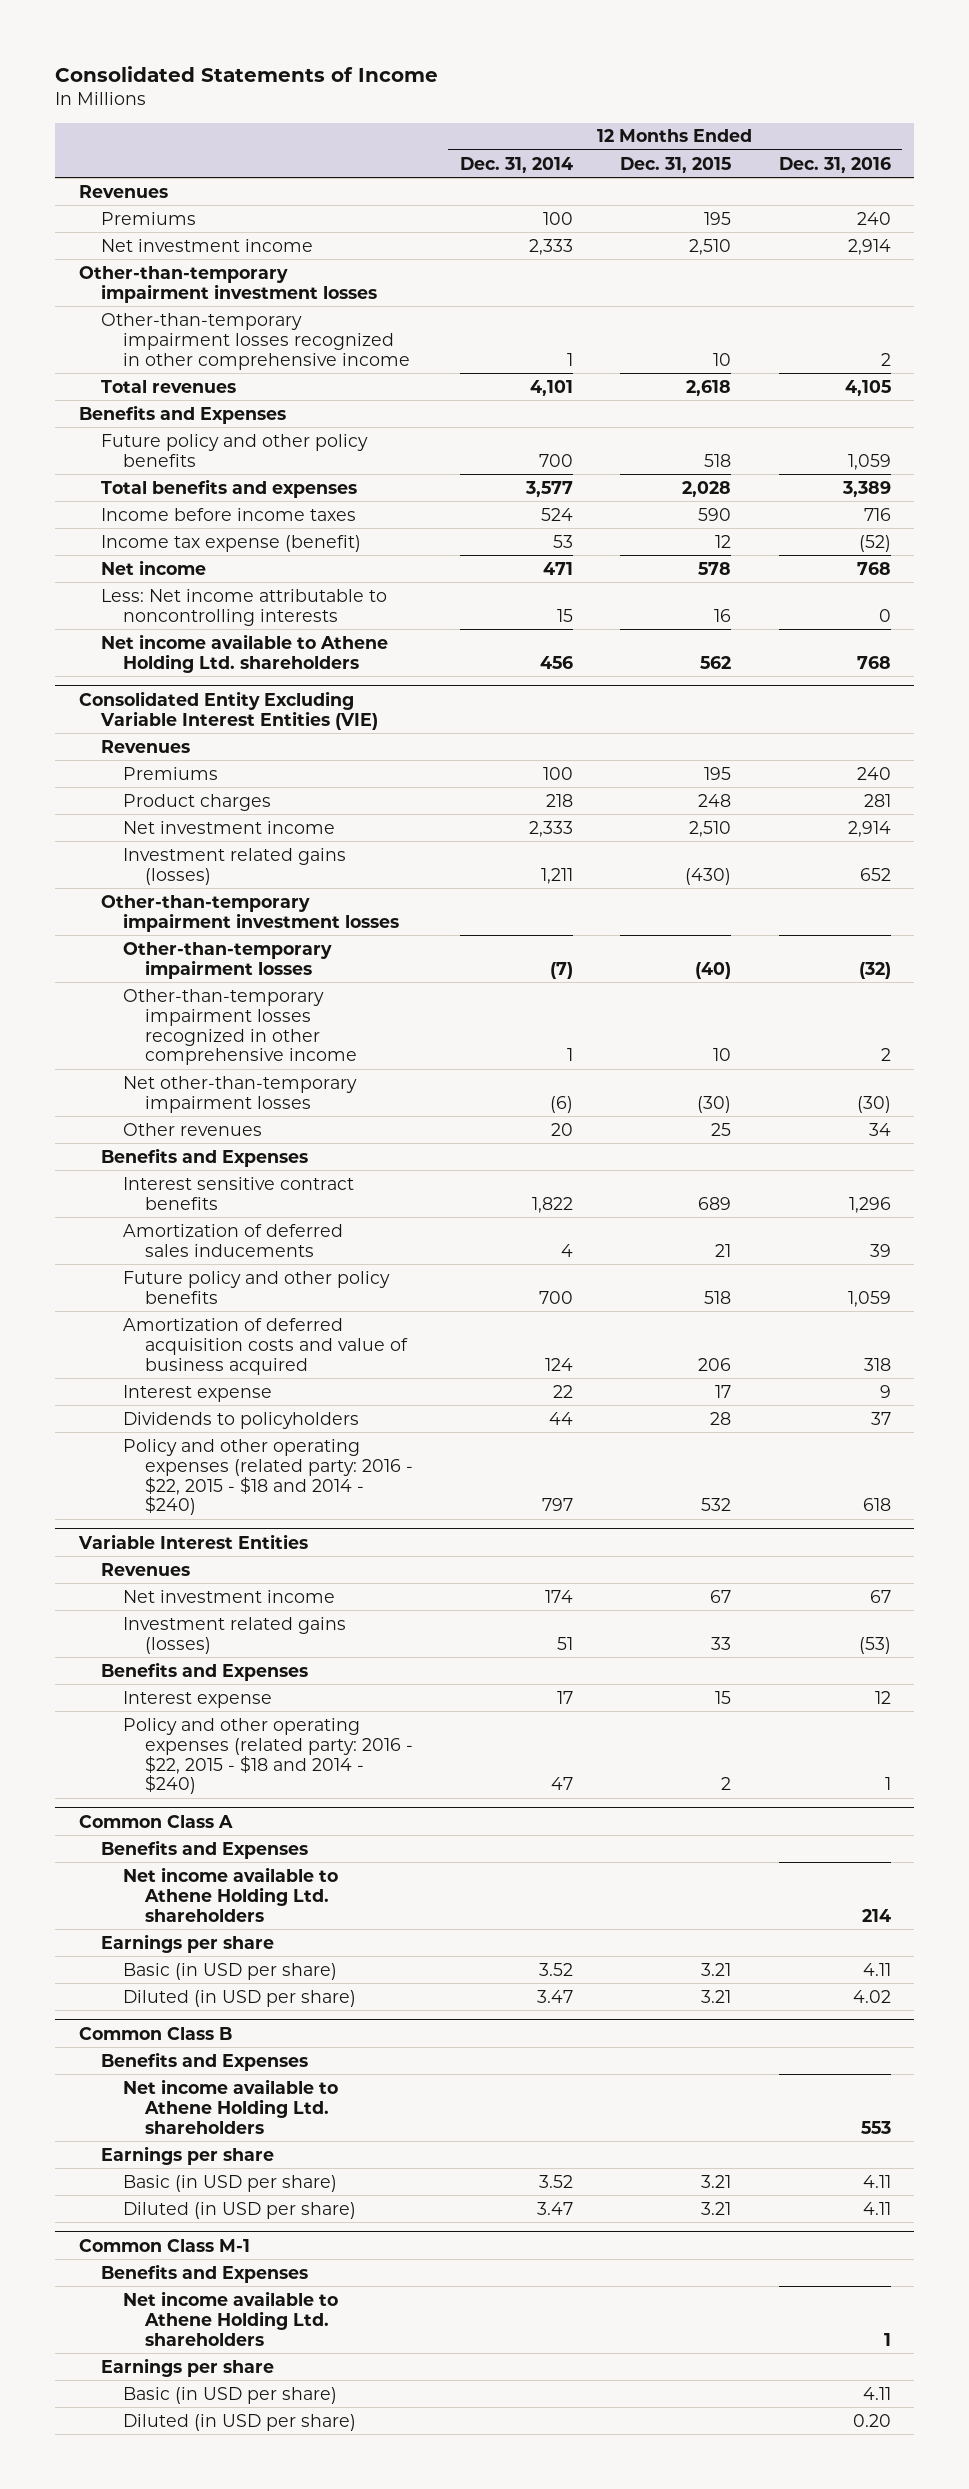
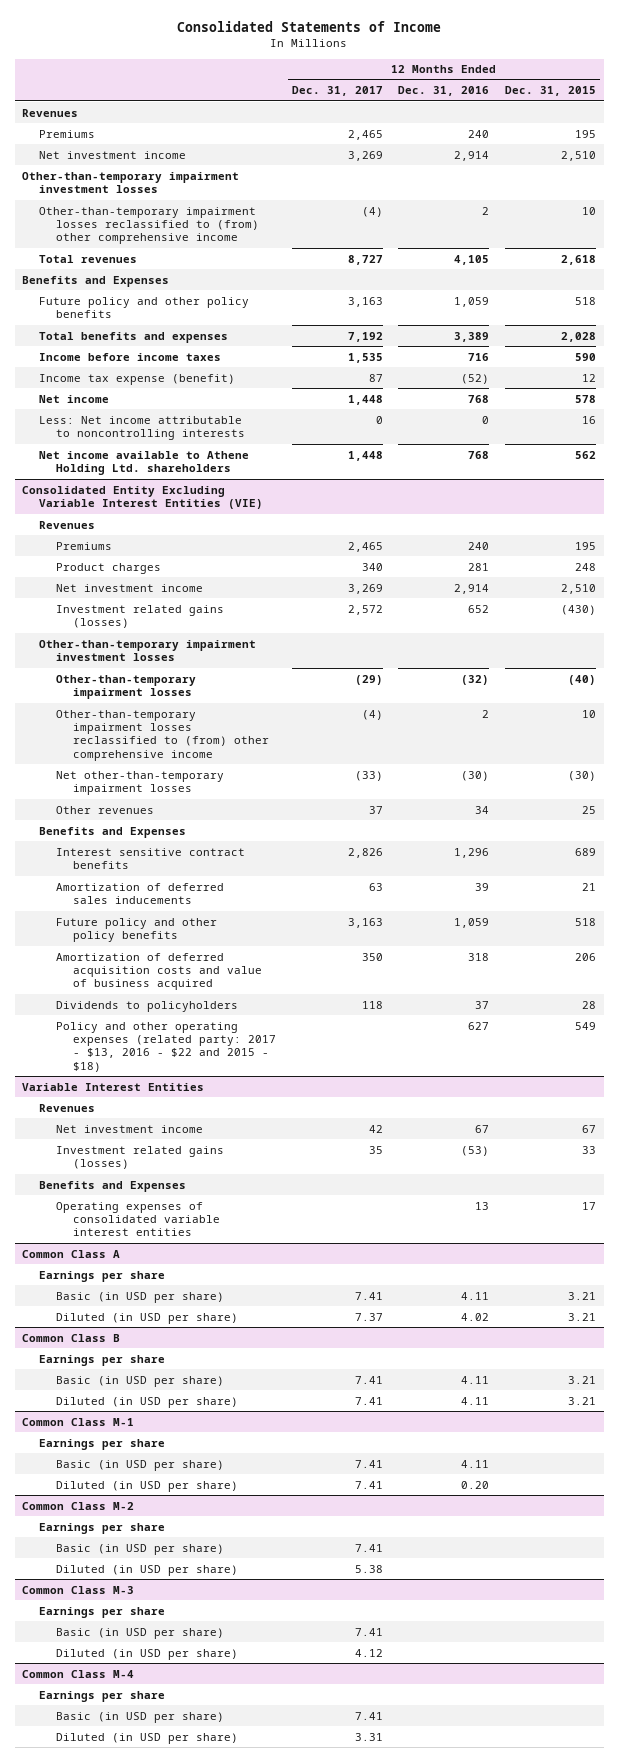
- | 12 Months Ended Dec. 31, 2014 | 12 Months Ended Dec. 31, 2015 | 12 Months Ended Dec. 31, 2016
+ | 12 Months Ended Dec. 31, 2017 | 12 Months Ended Dec. 31, 2016 | 12 Months Ended Dec. 31, 2015
- Other-than-temporary impairment losses recognized in other comprehensive income | 1 | 10 | 2
+ Other-than-temporary impairment losses reclassified to (from) other comprehensive income | (4) | 2 | 10
@ Consolidated Entity Excluding Variable Interest Entities (VIE)
- Other-than-temporary impairment losses recognized in other comprehensive income | 1 | 10 | 2
+ Other-than-temporary impairment losses reclassified to (from) other comprehensive income | (4) | 2 | 10
- Interest expense | 22 | 17 | 9
- Policy and other operating expenses (related party: 2016 - $22, 2015 - $18 and 2014 - $240) | 797 | 532 | 618
+ Policy and other operating expenses (related party: 2017 - $13, 2016 - $22 and 2015 - $18) | | 627 | 549
@ Variable Interest Entities
- Interest expense | 17 | 15 | 12
- Policy and other operating expenses (related party: 2016 - $22, 2015 - $18 and 2014 - $240) | 47 | 2 | 1
+ Operating expenses of consolidated variable interest entities | | 13 | 17
@ Common Class A
- Benefits and Expenses
- Net income available to Athene Holding Ltd. shareholders | | | 214
@ Common Class B
- Benefits and Expenses
- Net income available to Athene Holding Ltd. shareholders | | | 553
@ Common Class M-1
- Benefits and Expenses
- Net income available to Athene Holding Ltd. shareholders | | | 1
+ Common Class M-2
+ Earnings per share
+ Basic (in USD per share) | 7.41 | |
+ Diluted (in USD per share) | 5.38 | |
+ Common Class M-3
+ Earnings per share
+ Basic (in USD per share) | 7.41 | |
+ Diluted (in USD per share) | 4.12 | |
+ Common Class M-4
+ Earnings per share
+ Basic (in USD per share) | 7.41 | |
+ Diluted (in USD per share) | 3.31 | |

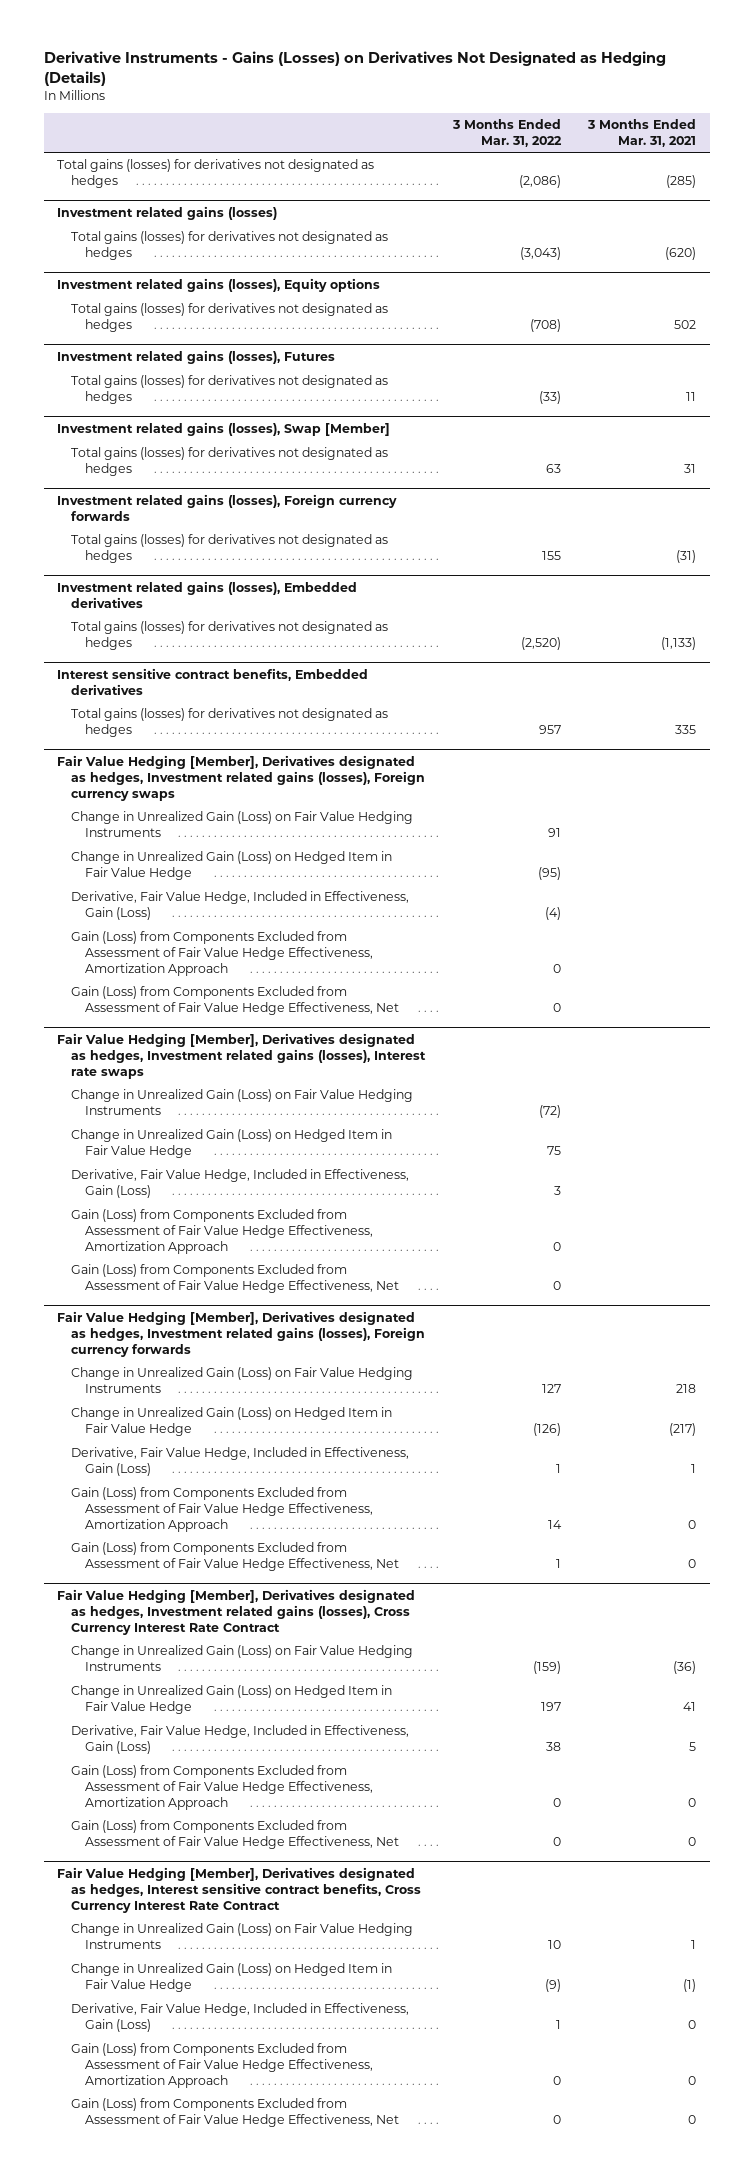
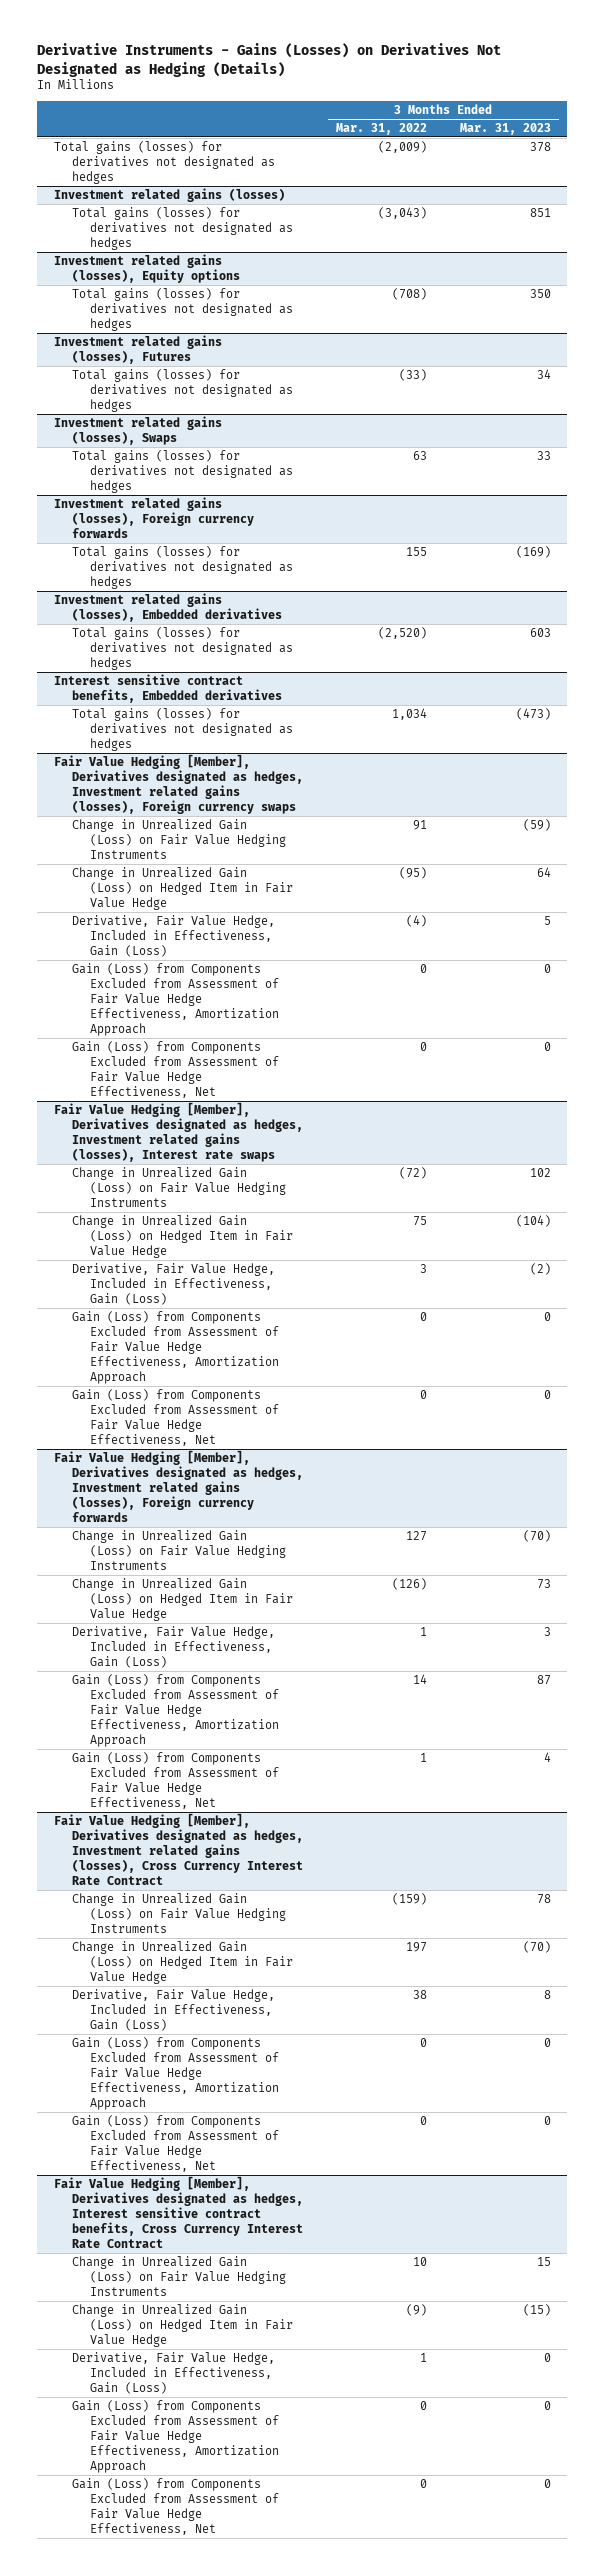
- | 3 Months Ended Mar. 31, 2022 | 3 Months Ended Mar. 31, 2021
+ | 3 Months Ended Mar. 31, 2022 | 3 Months Ended Mar. 31, 2023
- Total gains (losses) for derivatives not designated as hedges | (2,086) | (285)
+ Total gains (losses) for derivatives not designated as hedges | (2,009) | 378
- Investment related gains (losses), Swap [Member]
+ Investment related gains (losses), Swaps
@ Interest sensitive contract benefits, Embedded derivatives
- Total gains (losses) for derivatives not designated as hedges | 957 | 335
+ Total gains (losses) for derivatives not designated as hedges | 1,034 | (473)

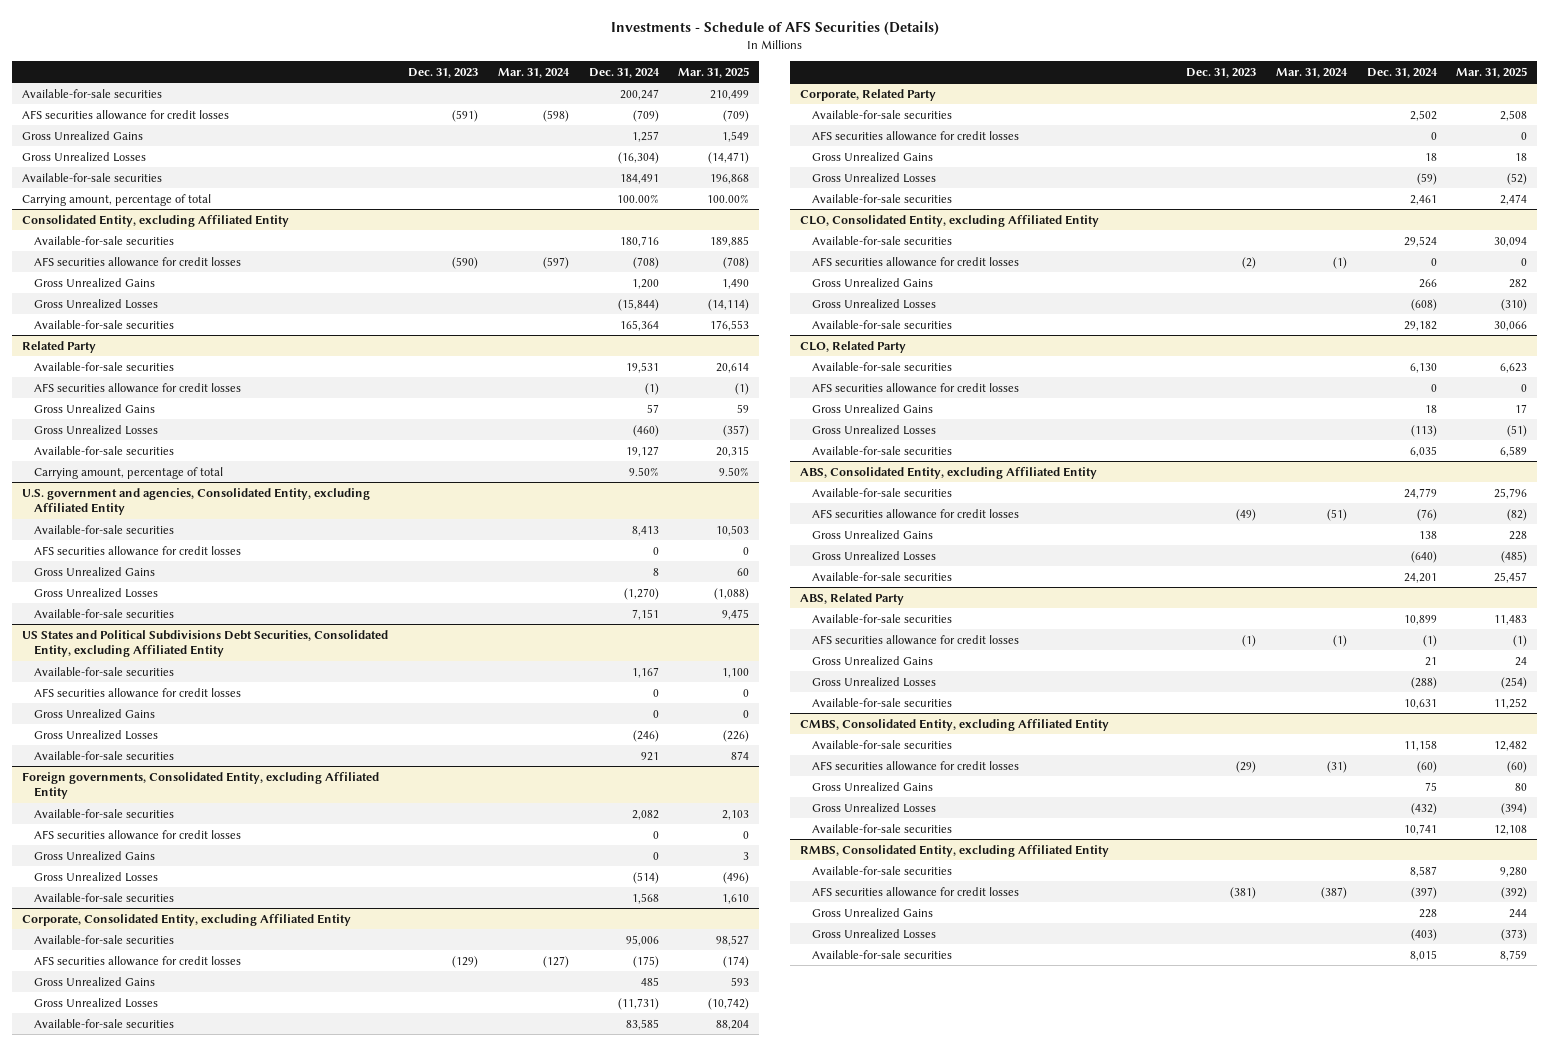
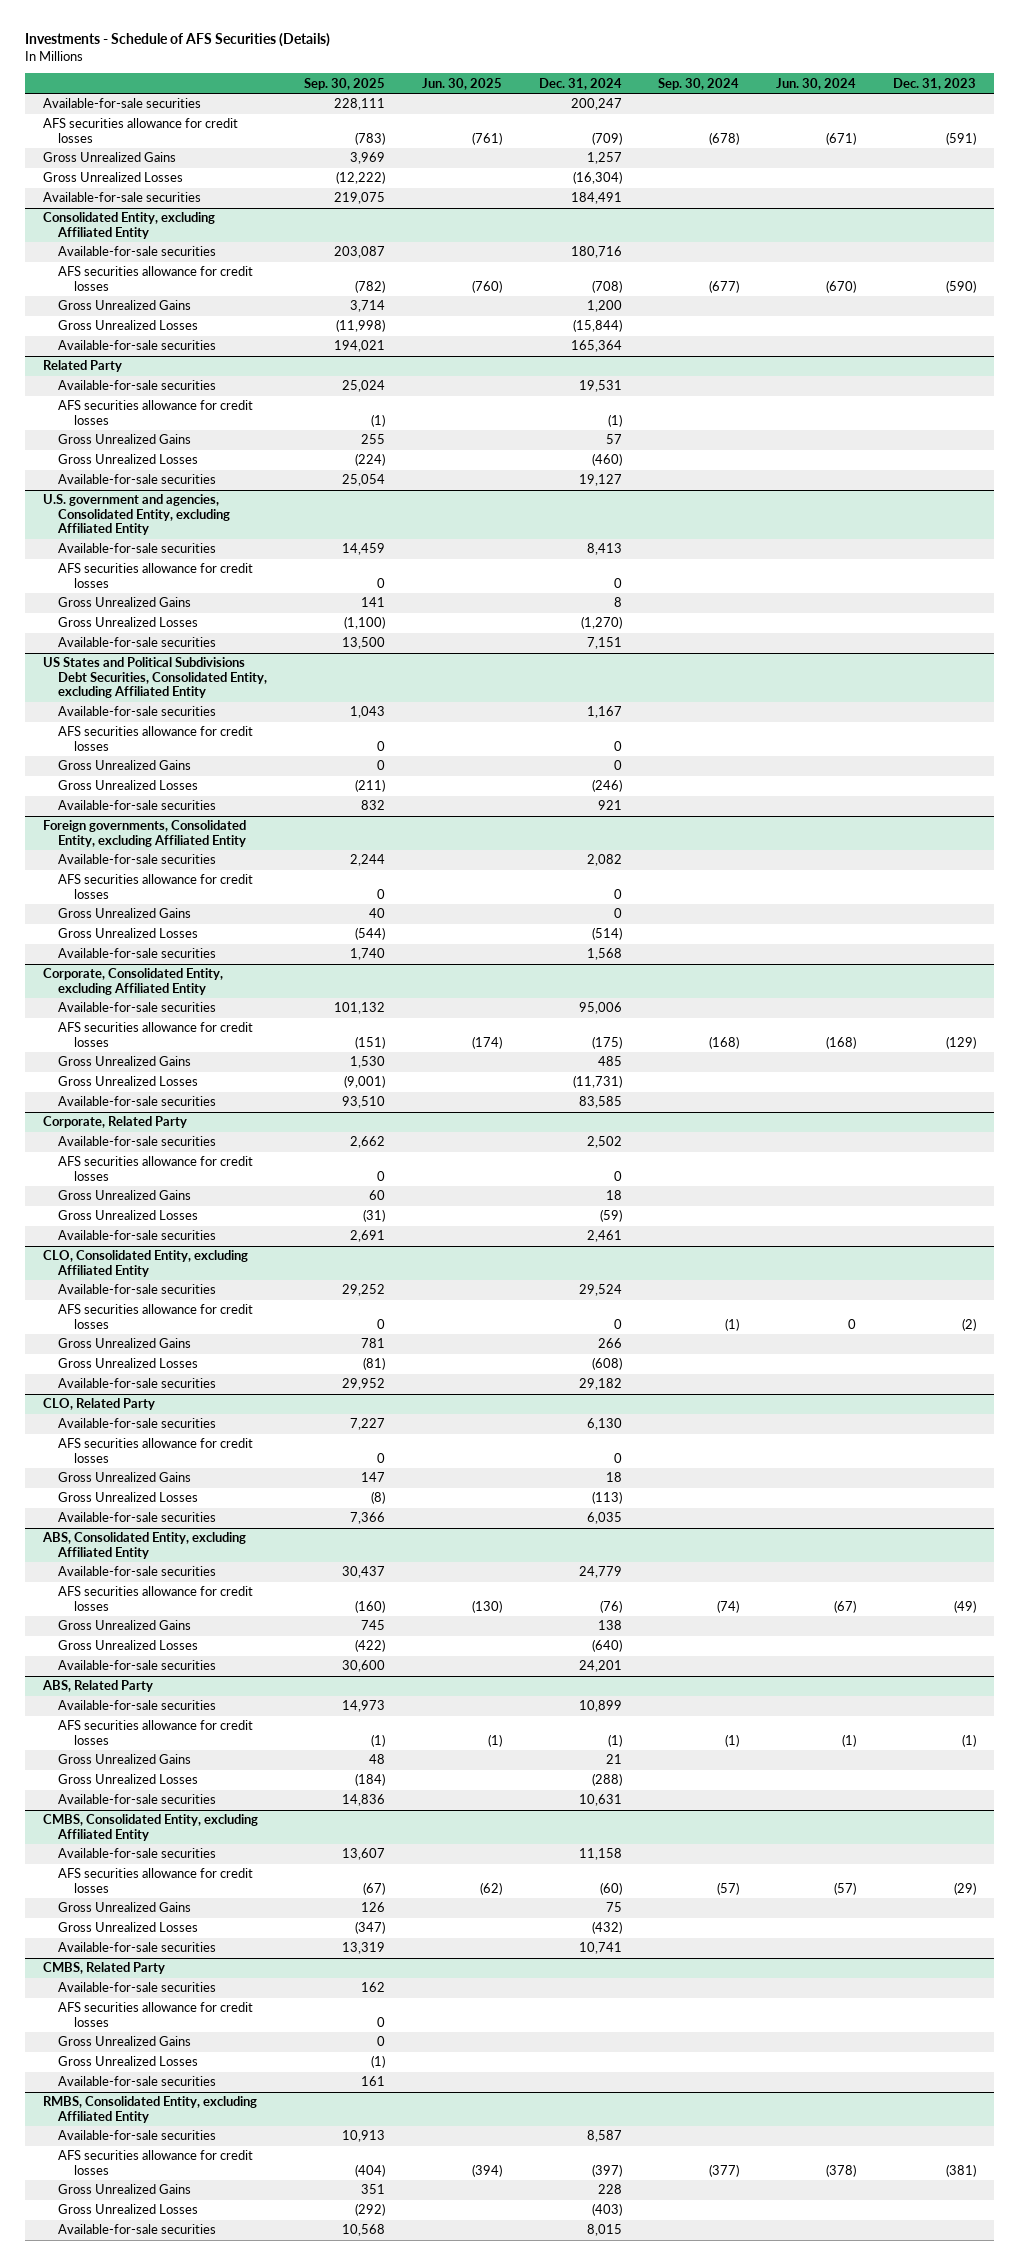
- | Dec. 31, 2023 | Mar. 31, 2024 | Dec. 31, 2024 | Mar. 31, 2025
+ | Sep. 30, 2025 | Jun. 30, 2025 | Dec. 31, 2024 | Sep. 30, 2024 | Jun. 30, 2024 | Dec. 31, 2023
- Carrying amount, percentage of total | | | 100.00% | 100.00%
@ Related Party
- Carrying amount, percentage of total | | | 9.50% | 9.50%
+ CMBS, Related Party
+ Available-for-sale securities | 162 | | | | |
+ AFS securities allowance for credit losses | 0 | | | | |
+ Gross Unrealized Gains | 0 | | | | |
+ Gross Unrealized Losses | (1) | | | | |
+ Available-for-sale securities | 161 | | | | |

